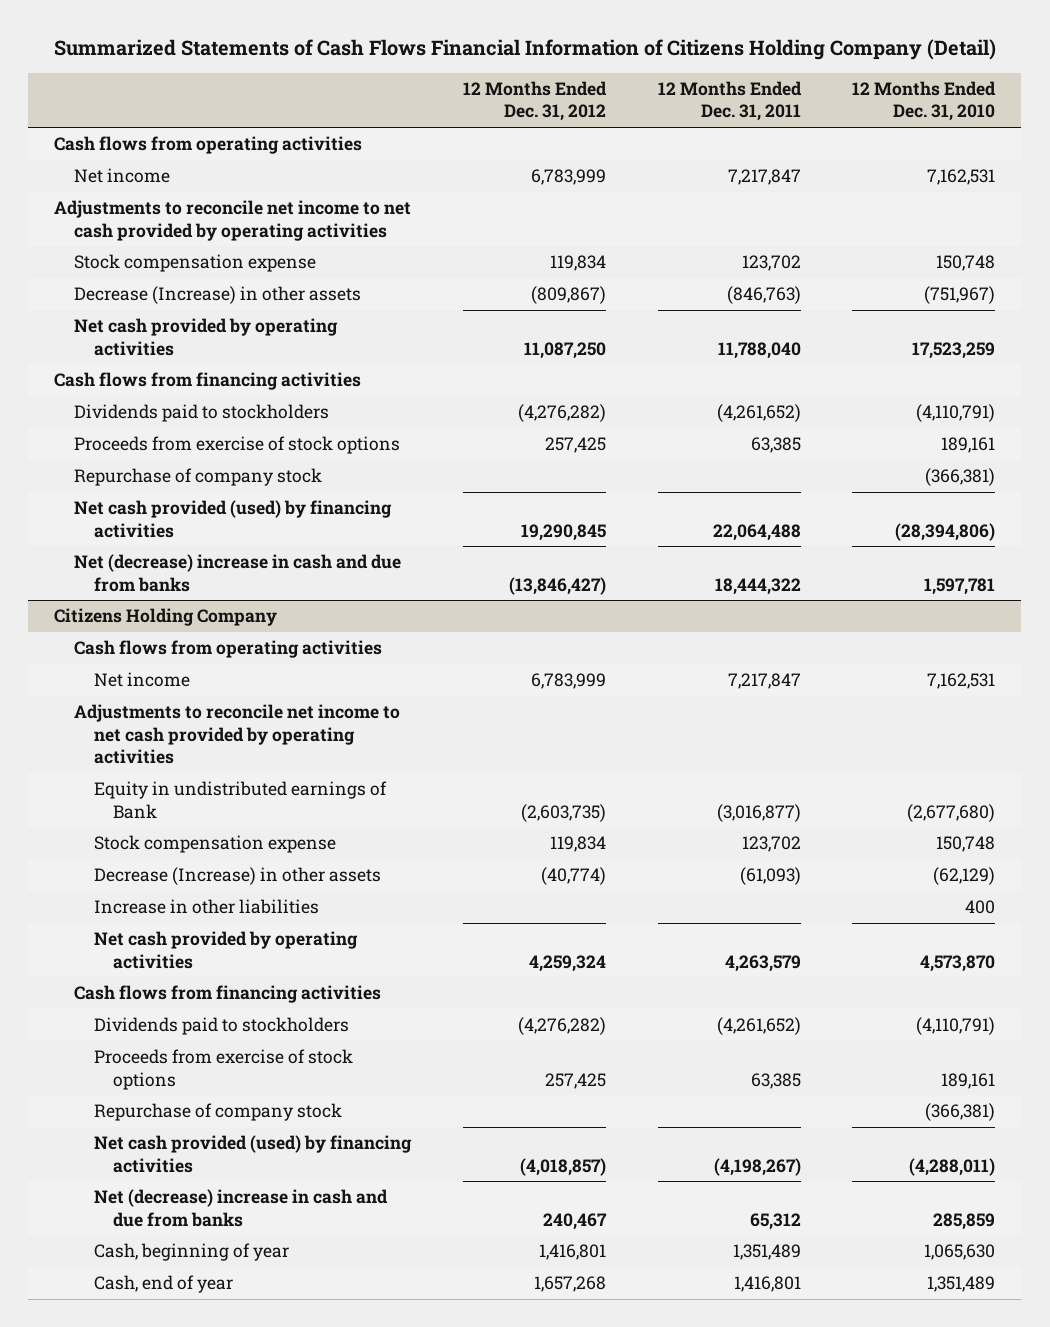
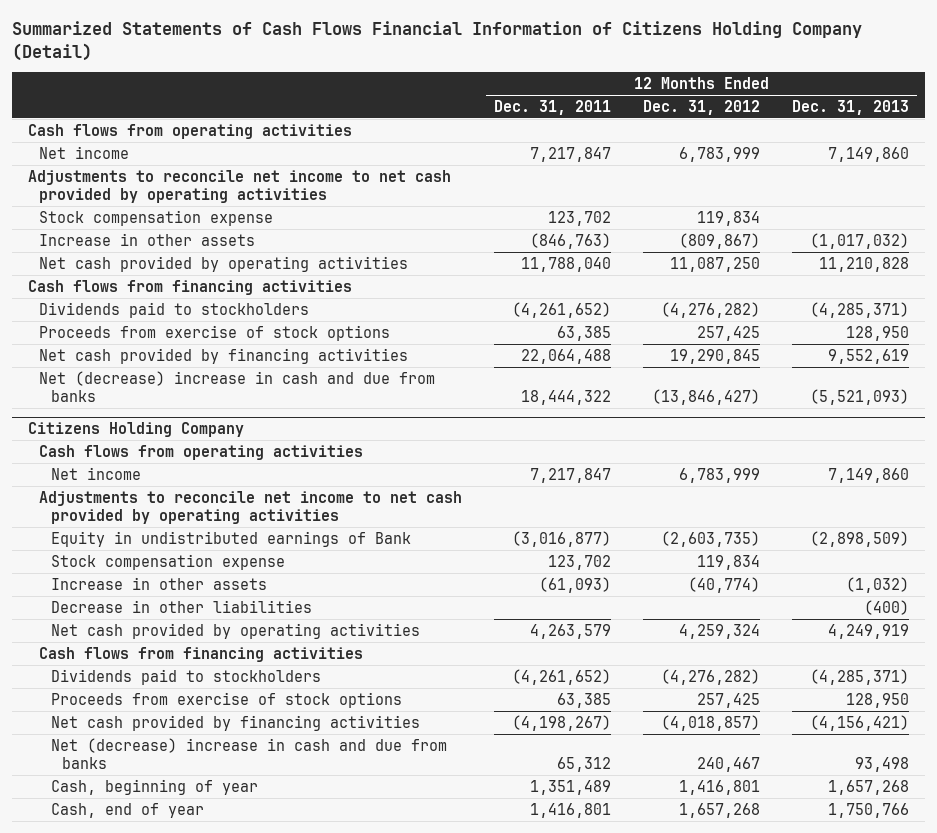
- | 12 Months Ended Dec. 31, 2012 | 12 Months Ended Dec. 31, 2011 | 12 Months Ended Dec. 31, 2010
+ | 12 Months Ended Dec. 31, 2011 | 12 Months Ended Dec. 31, 2012 | 12 Months Ended Dec. 31, 2013
- Decrease (Increase) in other assets | (809,867) | (846,763) | (751,967)
+ Increase in other assets | (846,763) | (809,867) | (1,017,032)
- Repurchase of company stock | | | (366,381)
- Net cash provided (used) by financing activities | 19,290,845 | 22,064,488 | (28,394,806)
+ Net cash provided by financing activities | 22,064,488 | 19,290,845 | 9,552,619
@ Citizens Holding Company
- Decrease (Increase) in other assets | (40,774) | (61,093) | (62,129)
- Increase in other liabilities | | | 400
+ Increase in other assets | (61,093) | (40,774) | (1,032)
+ Decrease in other liabilities | | | (400)
- Repurchase of company stock | | | (366,381)
- Net cash provided (used) by financing activities | (4,018,857) | (4,198,267) | (4,288,011)
+ Net cash provided by financing activities | (4,198,267) | (4,018,857) | (4,156,421)

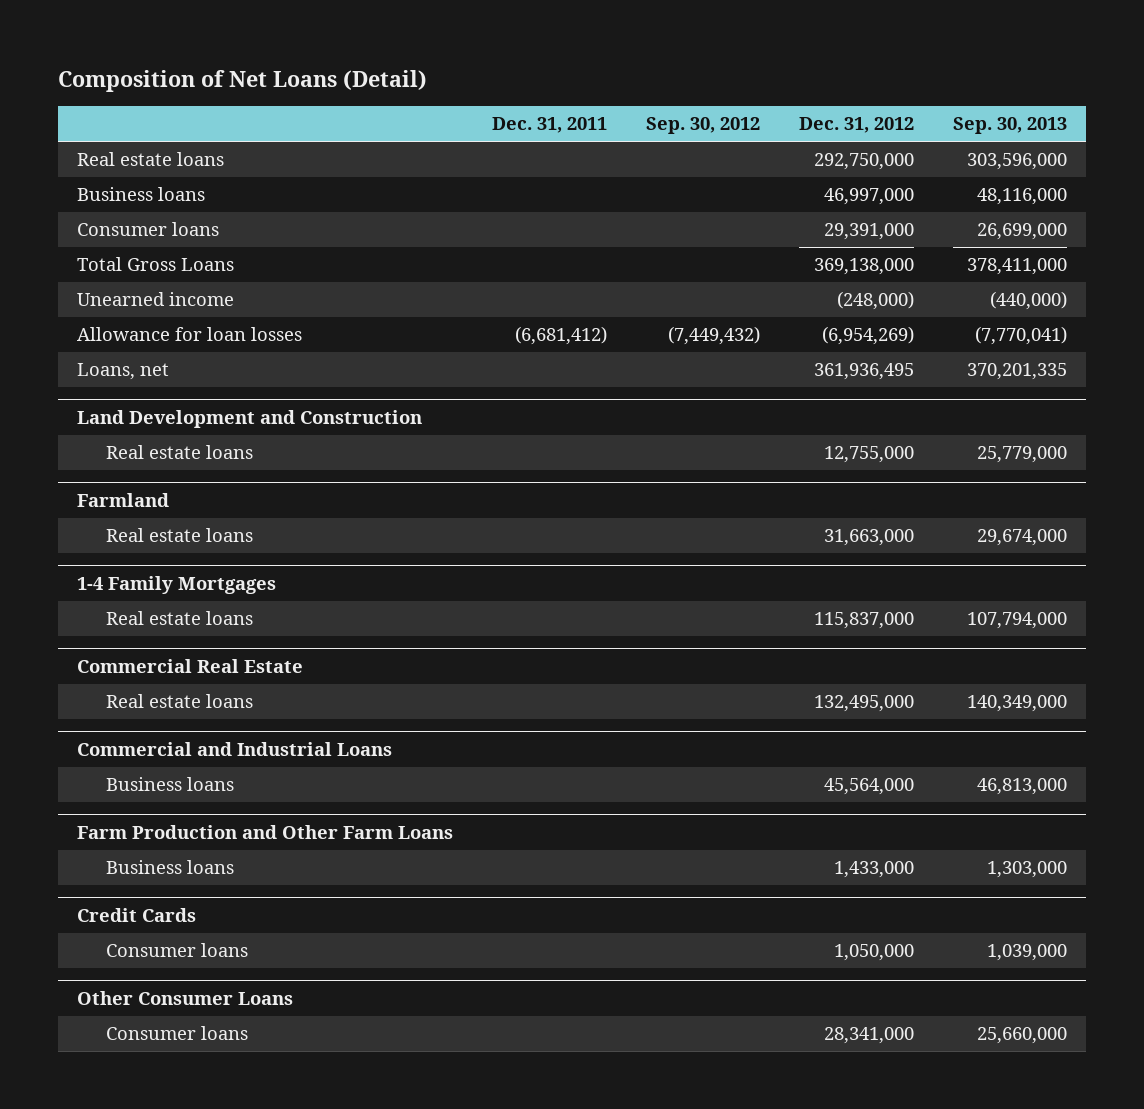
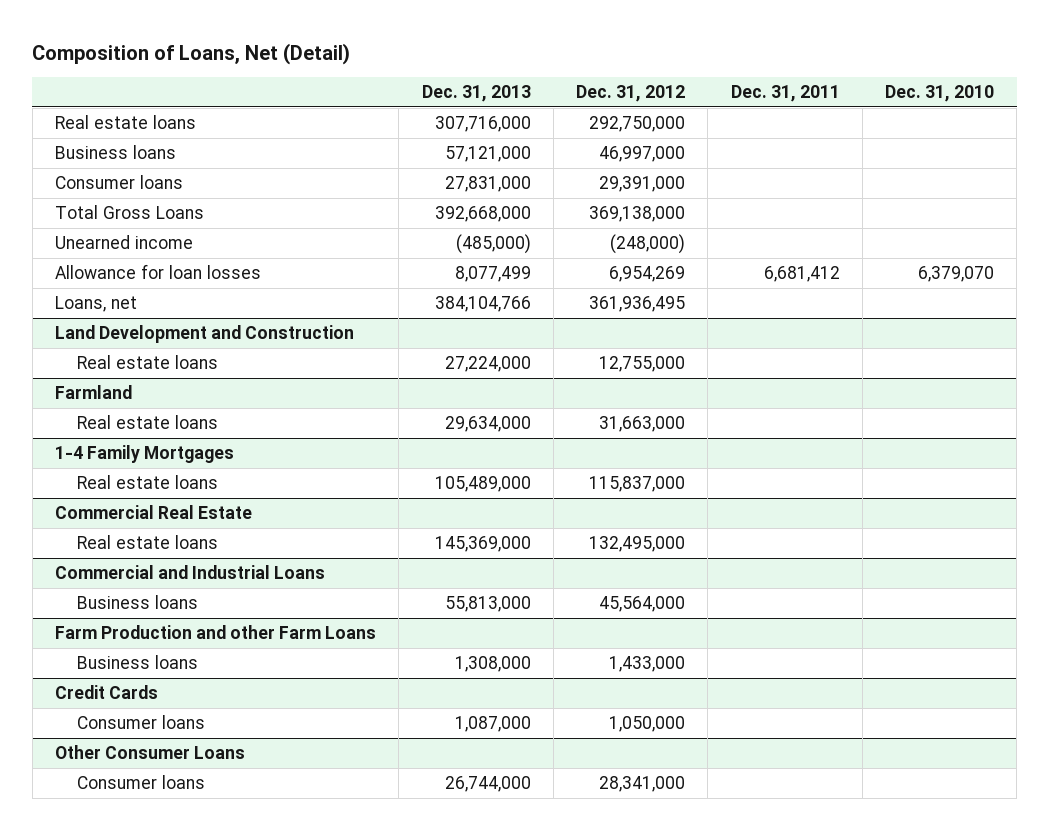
- Composition of Net Loans (Detail)
+ Composition of Loans, Net (Detail)
- | Dec. 31, 2011 | Sep. 30, 2012 | Dec. 31, 2012 | Sep. 30, 2013
+ | Dec. 31, 2013 | Dec. 31, 2012 | Dec. 31, 2011 | Dec. 31, 2010
- Allowance for loan losses | (6,681,412) | (7,449,432) | (6,954,269) | (7,770,041)
+ Allowance for loan losses | 8,077,499 | 6,954,269 | 6,681,412 | 6,379,070
- Farm Production and Other Farm Loans
+ Farm Production and other Farm Loans

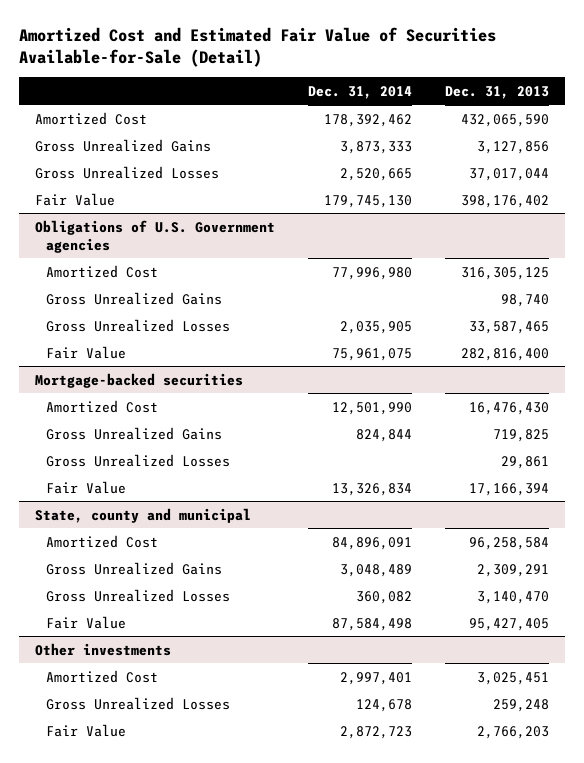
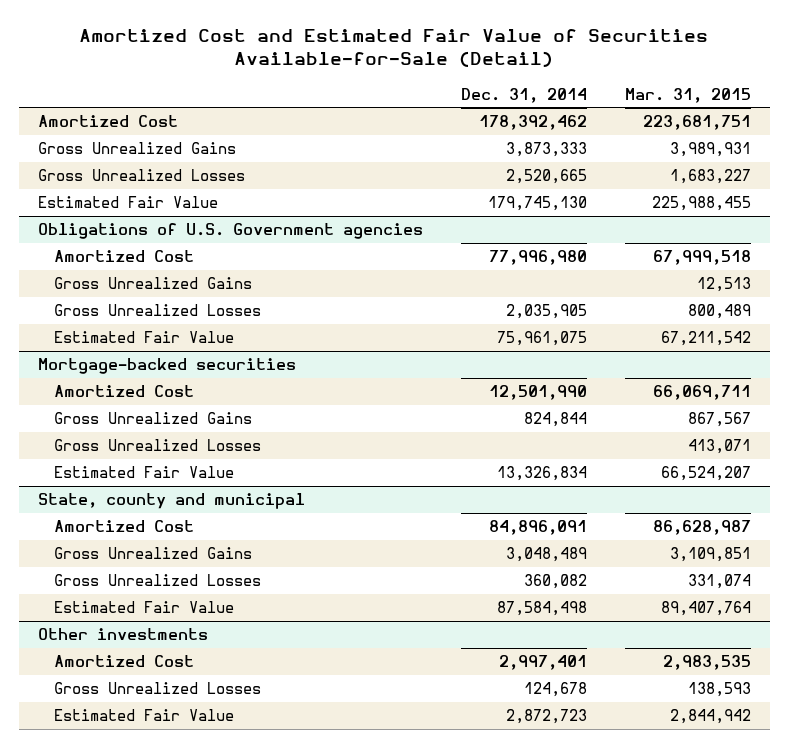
- | Dec. 31, 2014 | Dec. 31, 2013
+ | Dec. 31, 2014 | Mar. 31, 2015
- Fair Value | 179,745,130 | 398,176,402
+ Estimated Fair Value | 179,745,130 | 225,988,455
@ Obligations of U.S. Government agencies
- Fair Value | 75,961,075 | 282,816,400
+ Estimated Fair Value | 75,961,075 | 67,211,542
@ Mortgage-backed securities
- Fair Value | 13,326,834 | 17,166,394
+ Estimated Fair Value | 13,326,834 | 66,524,207
@ State, county and municipal
- Fair Value | 87,584,498 | 95,427,405
+ Estimated Fair Value | 87,584,498 | 89,407,764
@ Other investments
- Fair Value | 2,872,723 | 2,766,203
+ Estimated Fair Value | 2,872,723 | 2,844,942

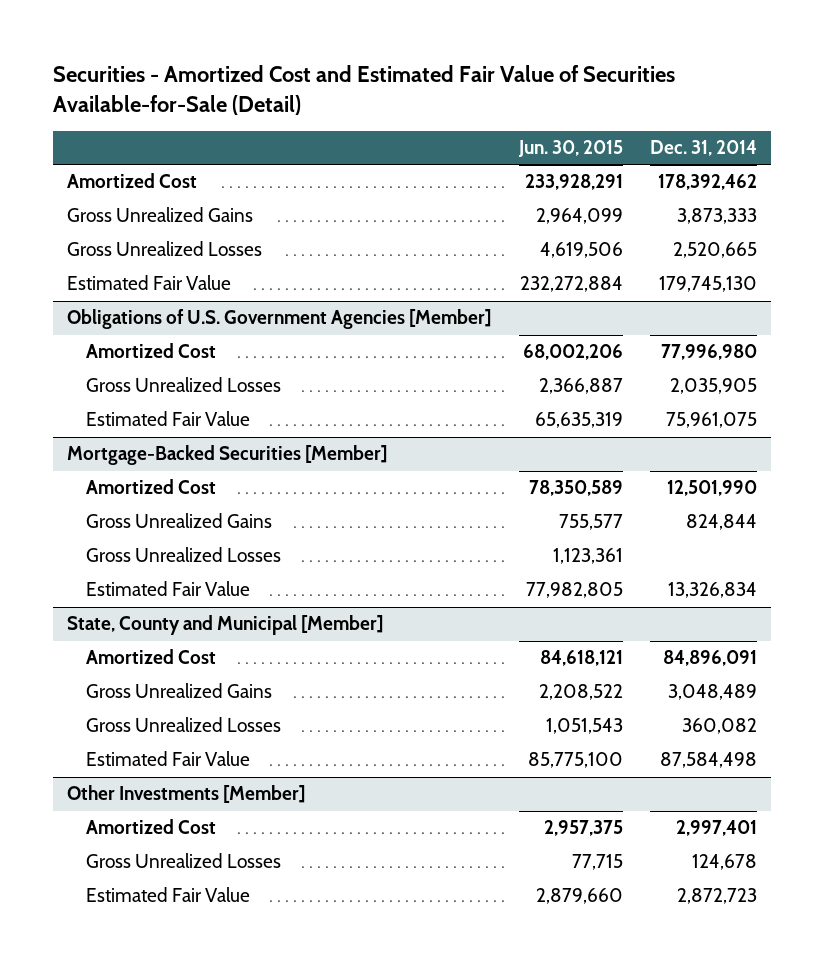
- Amortized Cost and Estimated Fair Value of Securities Available-for-Sale (Detail)
+ Securities - Amortized Cost and Estimated Fair Value of Securities Available-for-Sale (Detail)
- | Dec. 31, 2014 | Mar. 31, 2015
+ | Jun. 30, 2015 | Dec. 31, 2014
- Obligations of U.S. Government agencies
+ Obligations of U.S. Government Agencies [Member]
- Gross Unrealized Gains | | 12,513
- Mortgage-backed securities
+ Mortgage-Backed Securities [Member]
- State, county and municipal
+ State, County and Municipal [Member]
- Other investments
+ Other Investments [Member]

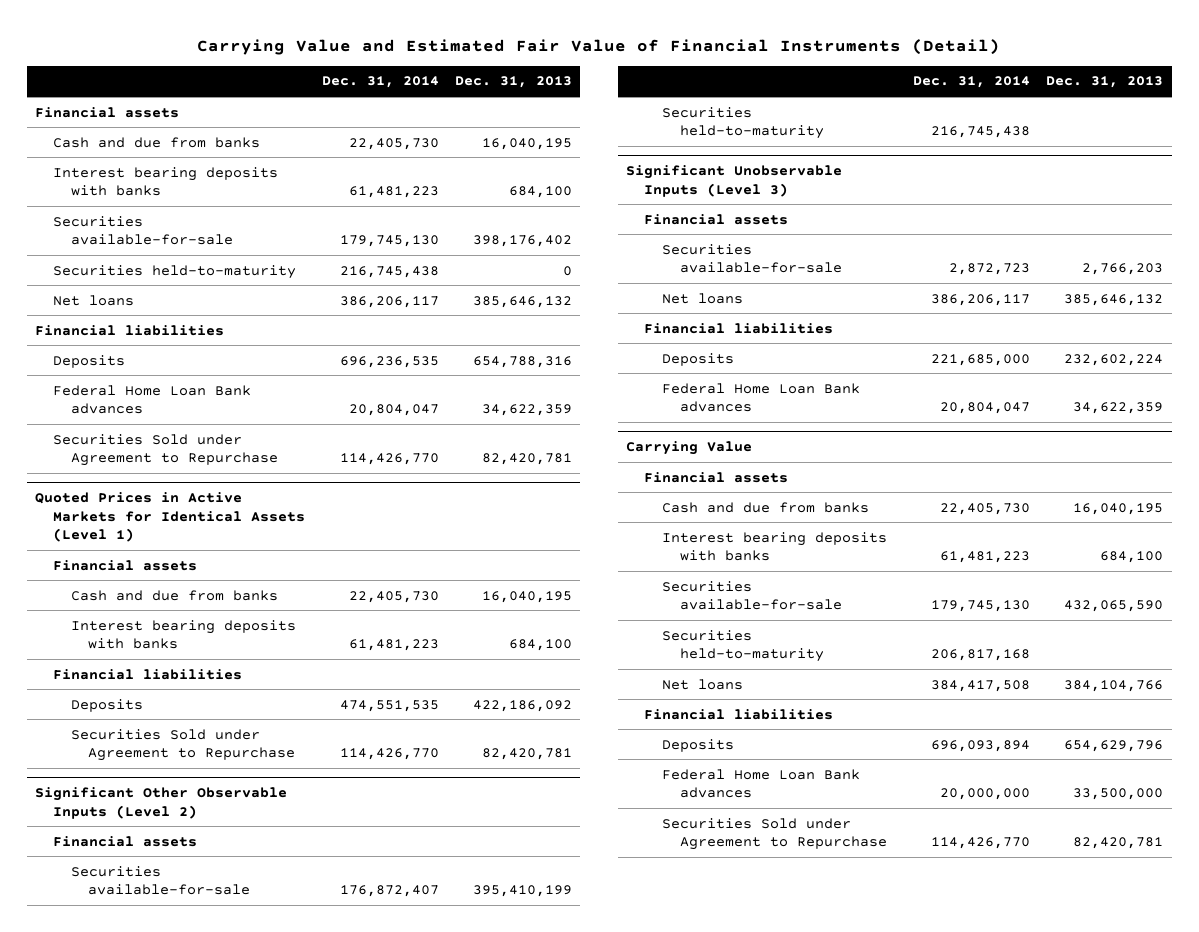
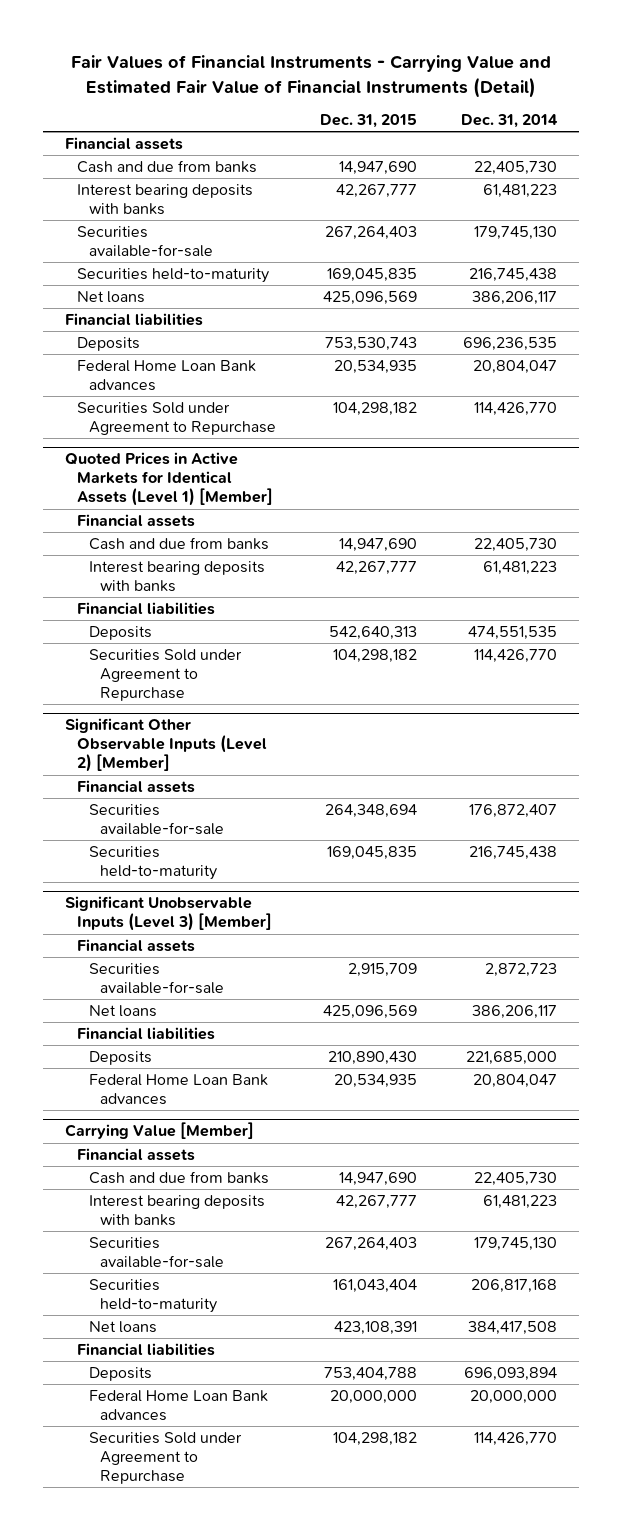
- Carrying Value and Estimated Fair Value of Financial Instruments (Detail)
+ Fair Values of Financial Instruments - Carrying Value and Estimated Fair Value of Financial Instruments (Detail)
- | Dec. 31, 2014 | Dec. 31, 2013
+ | Dec. 31, 2015 | Dec. 31, 2014
- Quoted Prices in Active Markets for Identical Assets (Level 1)
+ Quoted Prices in Active Markets for Identical Assets (Level 1) [Member]
- Significant Other Observable Inputs (Level 2)
+ Significant Other Observable Inputs (Level 2) [Member]
- Significant Unobservable Inputs (Level 3)
+ Significant Unobservable Inputs (Level 3) [Member]
- Carrying Value
+ Carrying Value [Member]

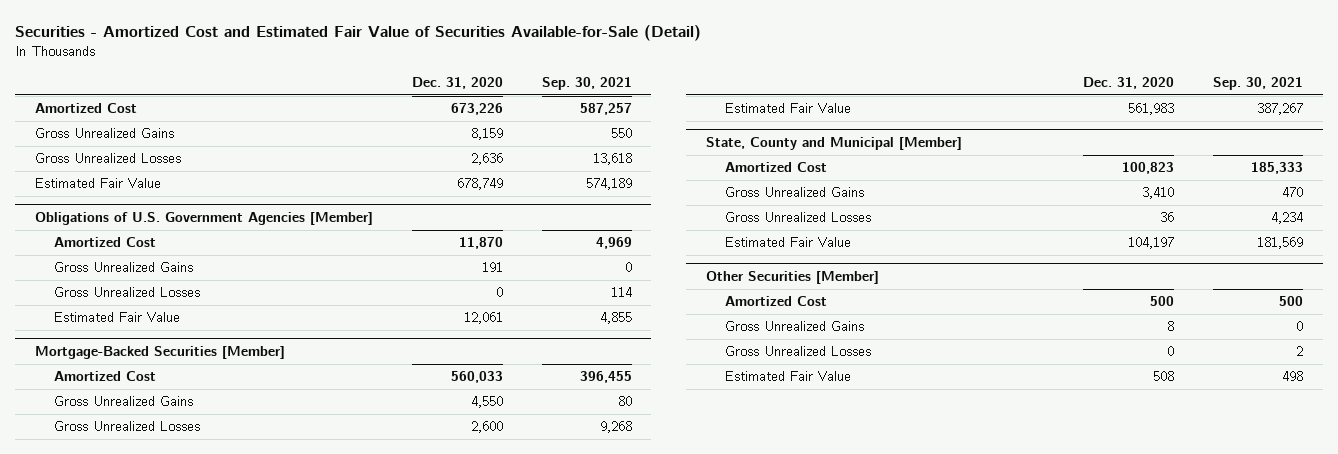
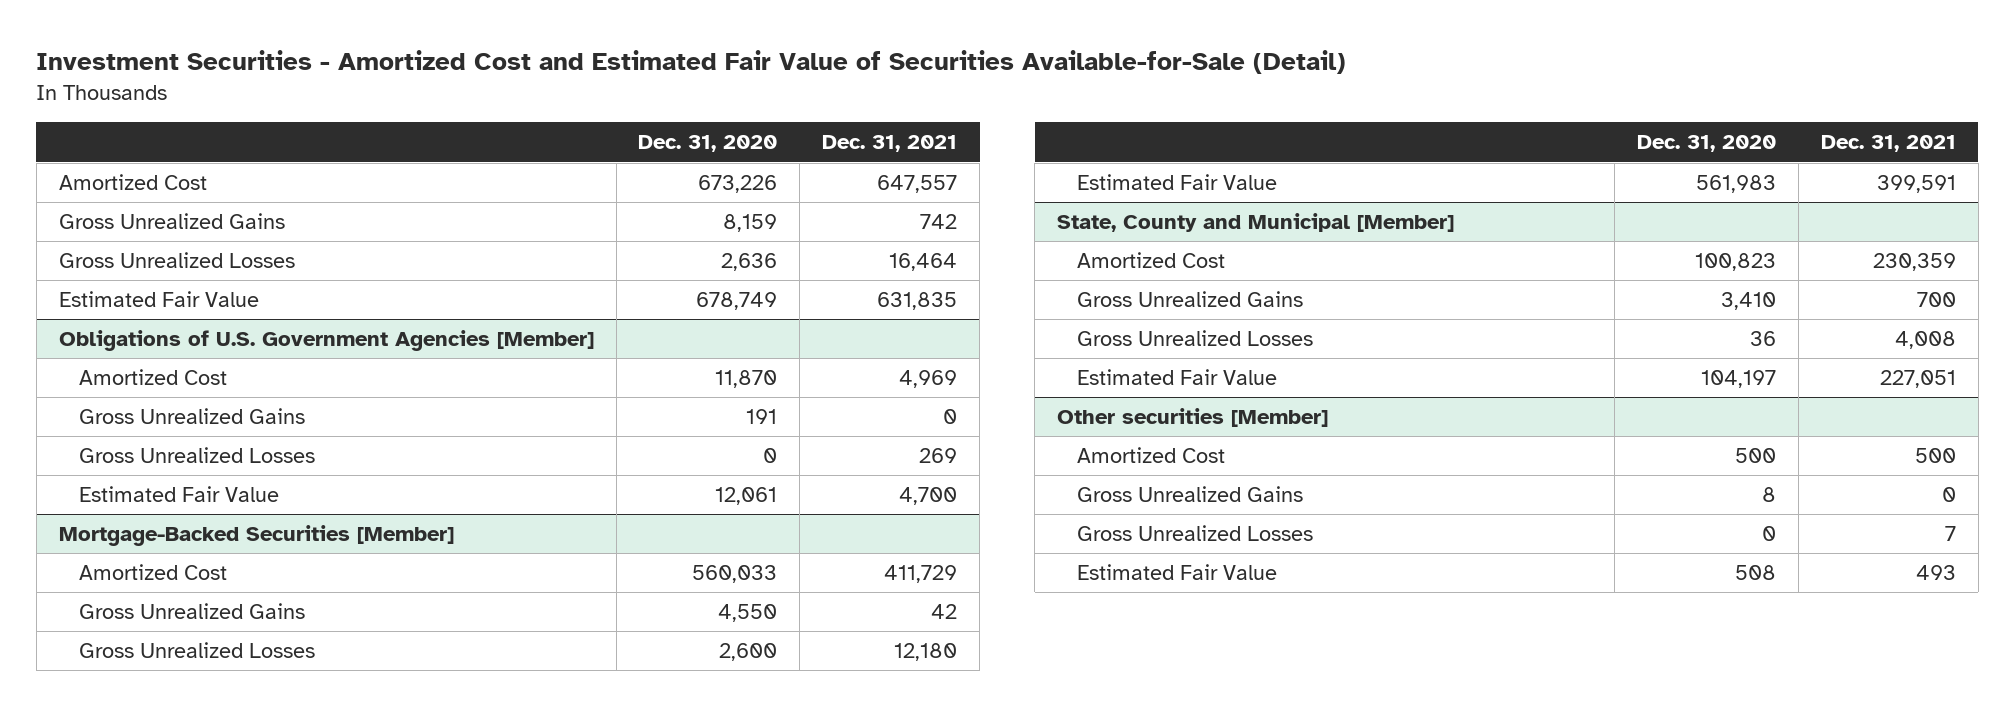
- Securities - Amortized Cost and Estimated Fair Value of Securities Available-for-Sale (Detail)
+ Investment Securities - Amortized Cost and Estimated Fair Value of Securities Available-for-Sale (Detail)
- | Dec. 31, 2020 | Sep. 30, 2021
+ | Dec. 31, 2020 | Dec. 31, 2021
- Other Securities [Member]
+ Other securities [Member]

